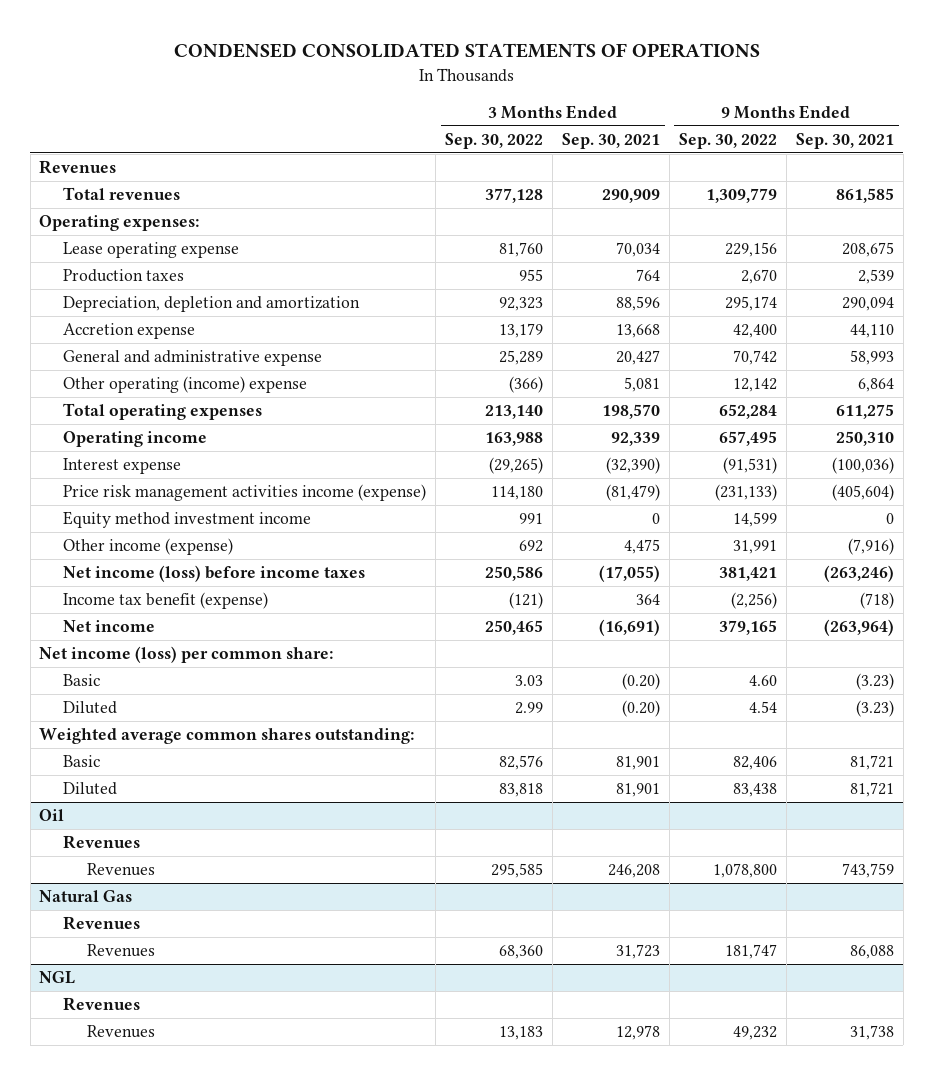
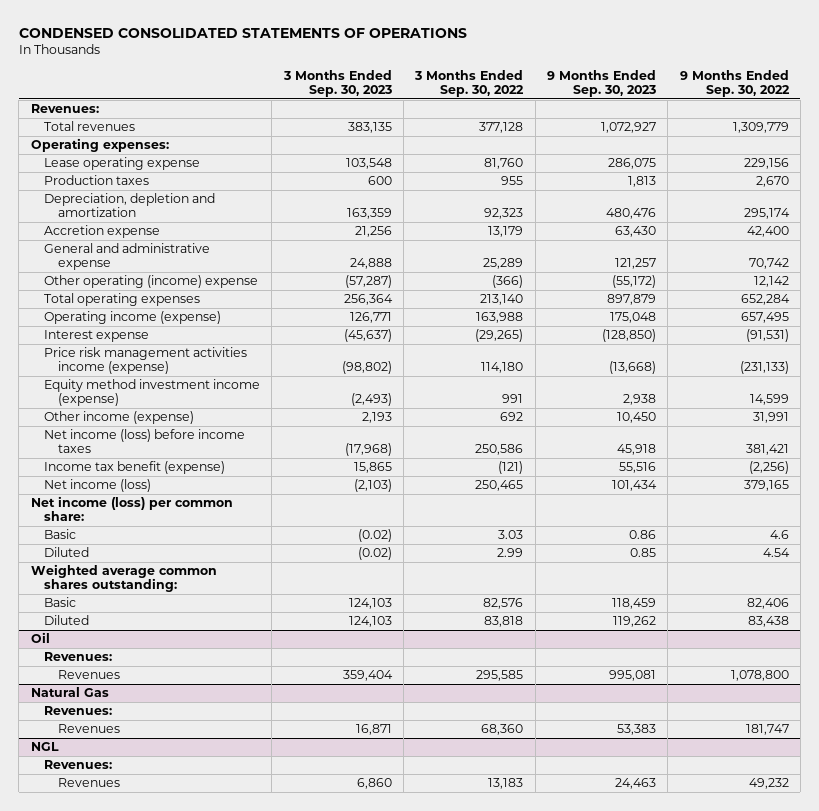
- | 3 Months Ended Sep. 30, 2022 | 3 Months Ended Sep. 30, 2021 | 9 Months Ended Sep. 30, 2022 | 9 Months Ended Sep. 30, 2021
+ | 3 Months Ended Sep. 30, 2023 | 3 Months Ended Sep. 30, 2022 | 9 Months Ended Sep. 30, 2023 | 9 Months Ended Sep. 30, 2022
- Revenues
+ Revenues:
- Operating income | 163,988 | 92,339 | 657,495 | 250,310
+ Operating income (expense) | 126,771 | 163,988 | 175,048 | 657,495
- Equity method investment income | 991 | 0 | 14,599 | 0
+ Equity method investment income (expense) | (2,493) | 991 | 2,938 | 14,599
- Net income | 250,465 | (16,691) | 379,165 | (263,964)
+ Net income (loss) | (2,103) | 250,465 | 101,434 | 379,165
- Basic | 3.03 | (0.20) | 4.60 | (3.23)
+ Basic | (0.02) | 3.03 | 0.86 | 4.6
@ Oil
- Revenues
+ Revenues:
@ Natural Gas
- Revenues
+ Revenues:
@ NGL
- Revenues
+ Revenues:

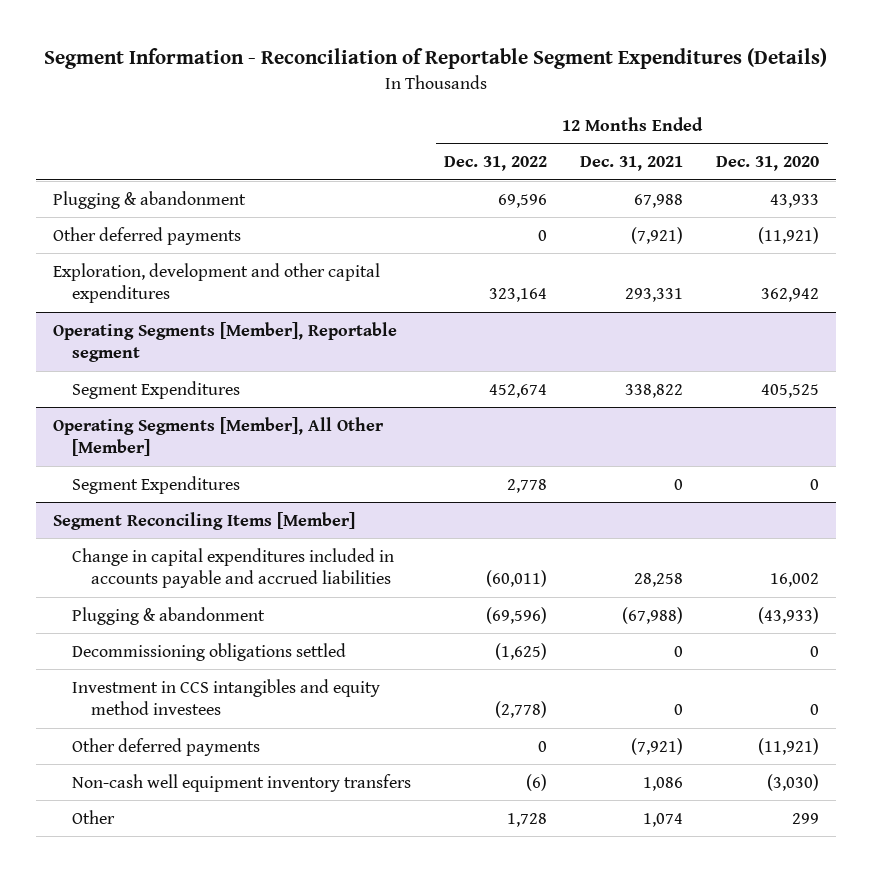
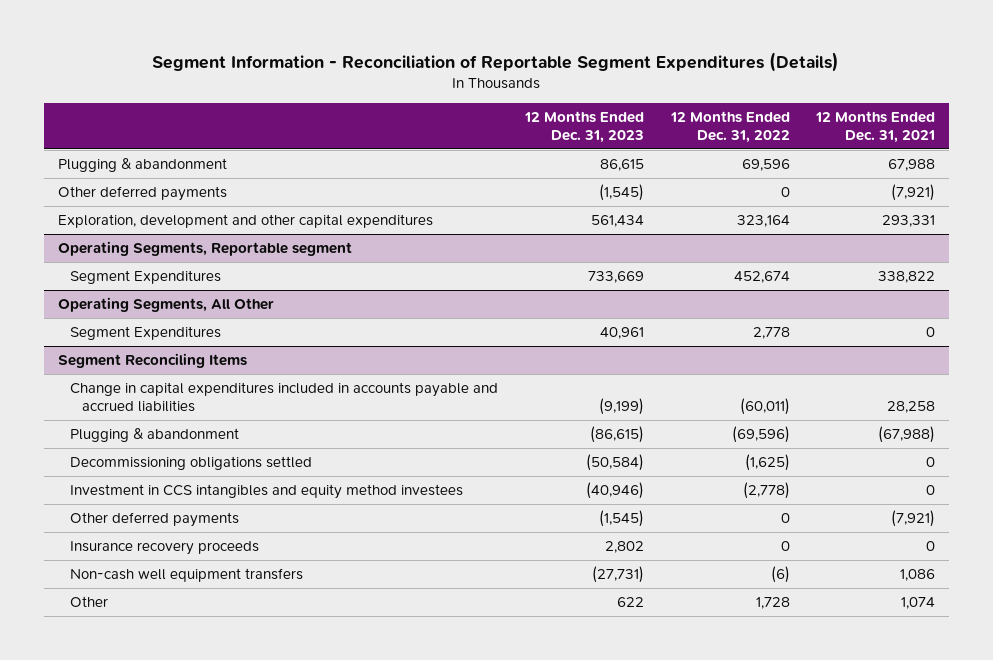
- | 12 Months Ended Dec. 31, 2022 | 12 Months Ended Dec. 31, 2021 | 12 Months Ended Dec. 31, 2020
+ | 12 Months Ended Dec. 31, 2023 | 12 Months Ended Dec. 31, 2022 | 12 Months Ended Dec. 31, 2021
- Operating Segments [Member], Reportable segment
+ Operating Segments, Reportable segment
- Operating Segments [Member], All Other [Member]
+ Operating Segments, All Other
- Segment Reconciling Items [Member]
+ Segment Reconciling Items
- Non-cash well equipment inventory transfers | (6) | 1,086 | (3,030)
+ Insurance recovery proceeds | 2,802 | 0 | 0
+ Non-cash well equipment transfers | (27,731) | (6) | 1,086

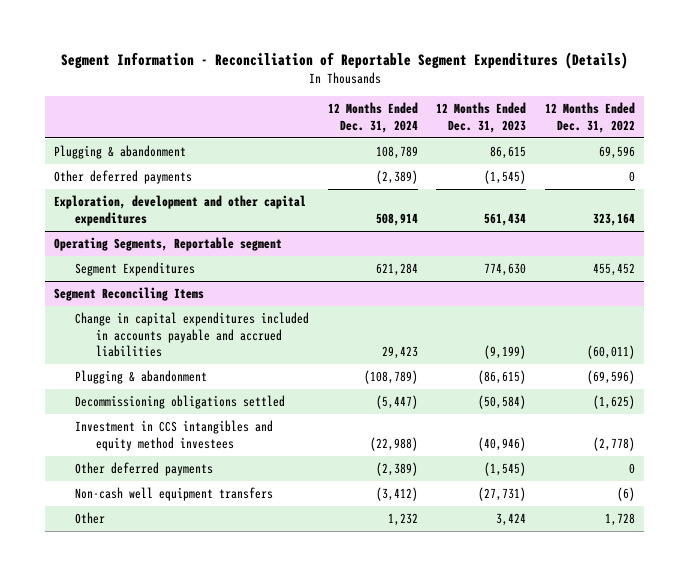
- | 12 Months Ended Dec. 31, 2023 | 12 Months Ended Dec. 31, 2022 | 12 Months Ended Dec. 31, 2021
+ | 12 Months Ended Dec. 31, 2024 | 12 Months Ended Dec. 31, 2023 | 12 Months Ended Dec. 31, 2022
@ Operating Segments, Reportable segment
- Segment Expenditures | 733,669 | 452,674 | 338,822
- Operating Segments, All Other
- Segment Expenditures | 40,961 | 2,778 | 0
@ Operating Segments, Reportable segment
+ Segment Expenditures | 621,284 | 774,630 | 455,452
@ Segment Reconciling Items
- Insurance recovery proceeds | 2,802 | 0 | 0
- Other | 622 | 1,728 | 1,074
+ Other | 1,232 | 3,424 | 1,728

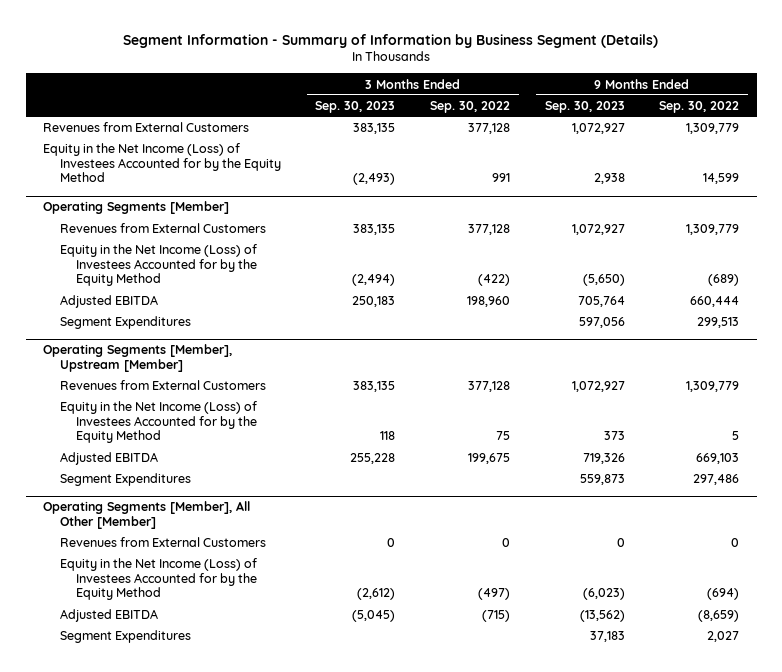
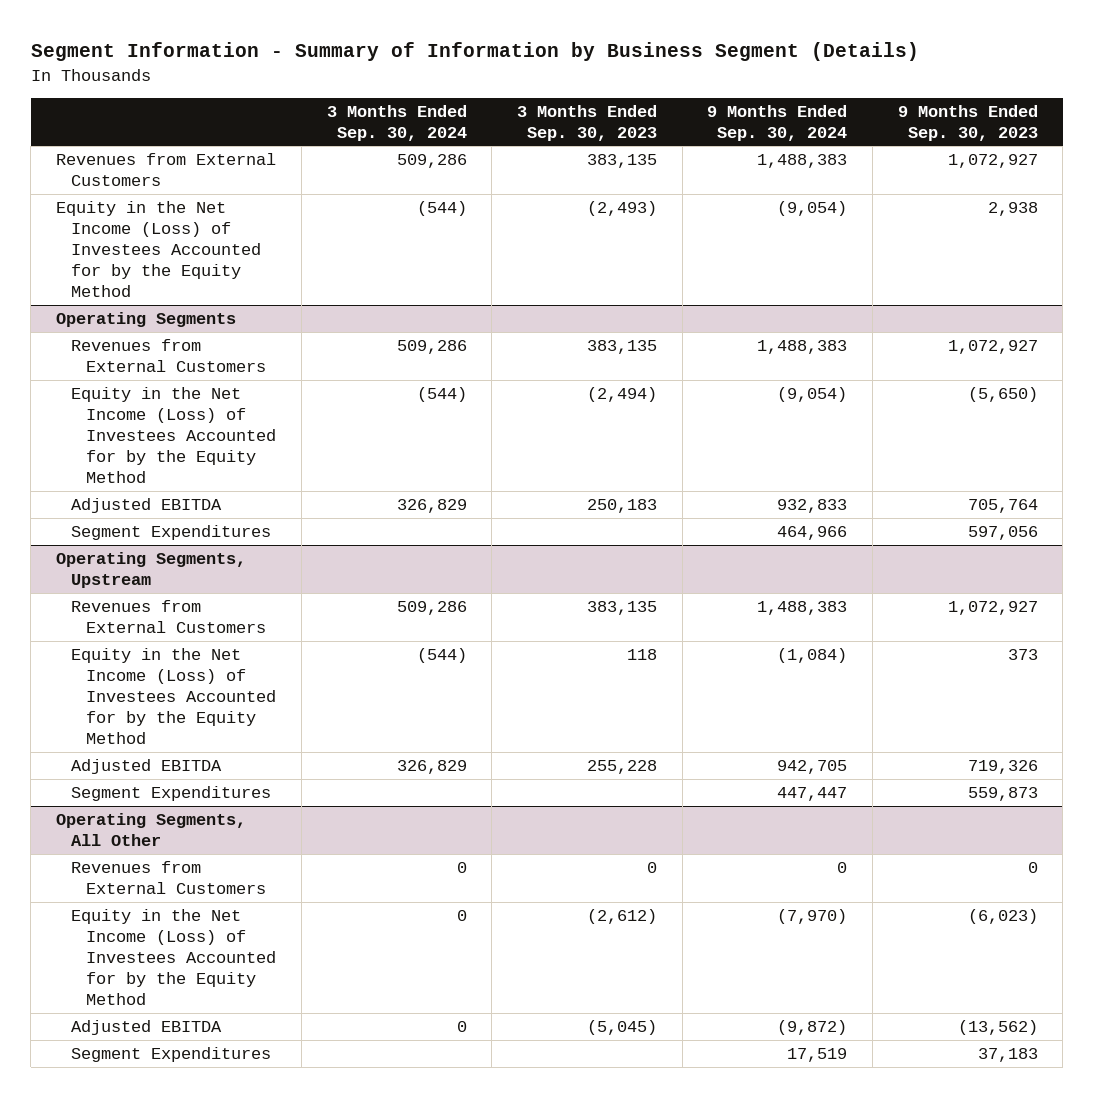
- | 3 Months Ended Sep. 30, 2023 | 3 Months Ended Sep. 30, 2022 | 9 Months Ended Sep. 30, 2023 | 9 Months Ended Sep. 30, 2022
+ | 3 Months Ended Sep. 30, 2024 | 3 Months Ended Sep. 30, 2023 | 9 Months Ended Sep. 30, 2024 | 9 Months Ended Sep. 30, 2023
- Operating Segments [Member]
+ Operating Segments
- Operating Segments [Member], Upstream [Member]
+ Operating Segments, Upstream
- Operating Segments [Member], All Other [Member]
+ Operating Segments, All Other

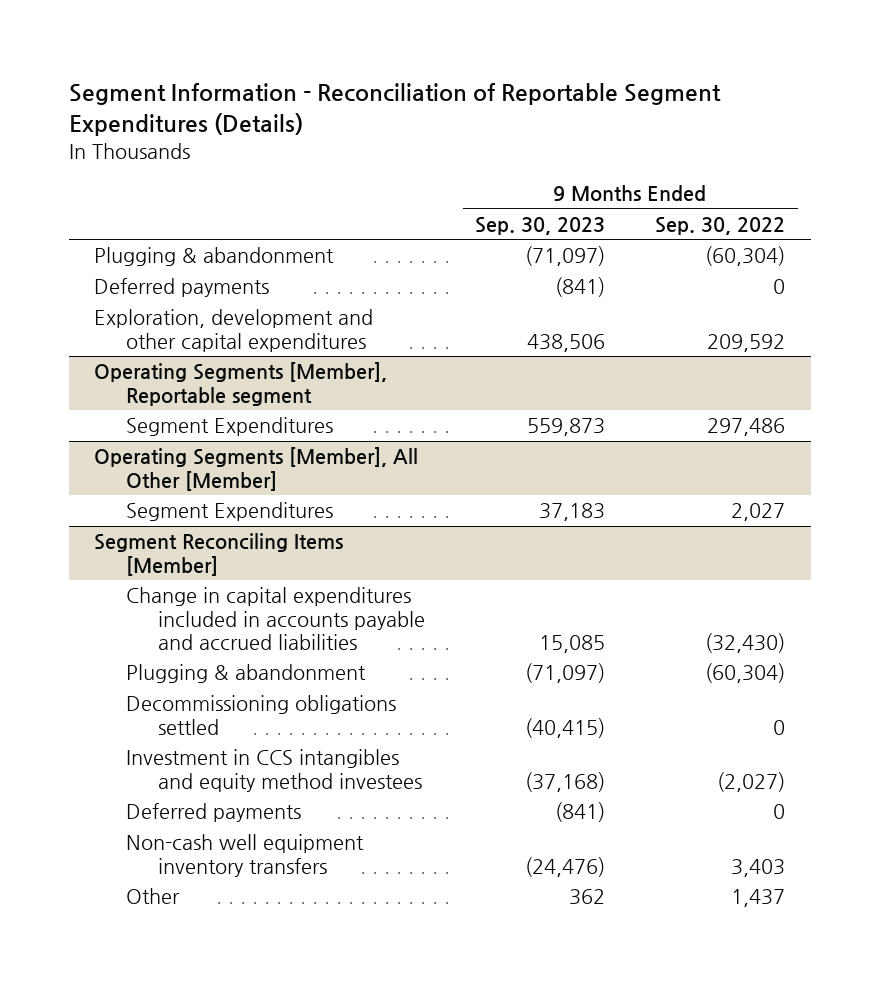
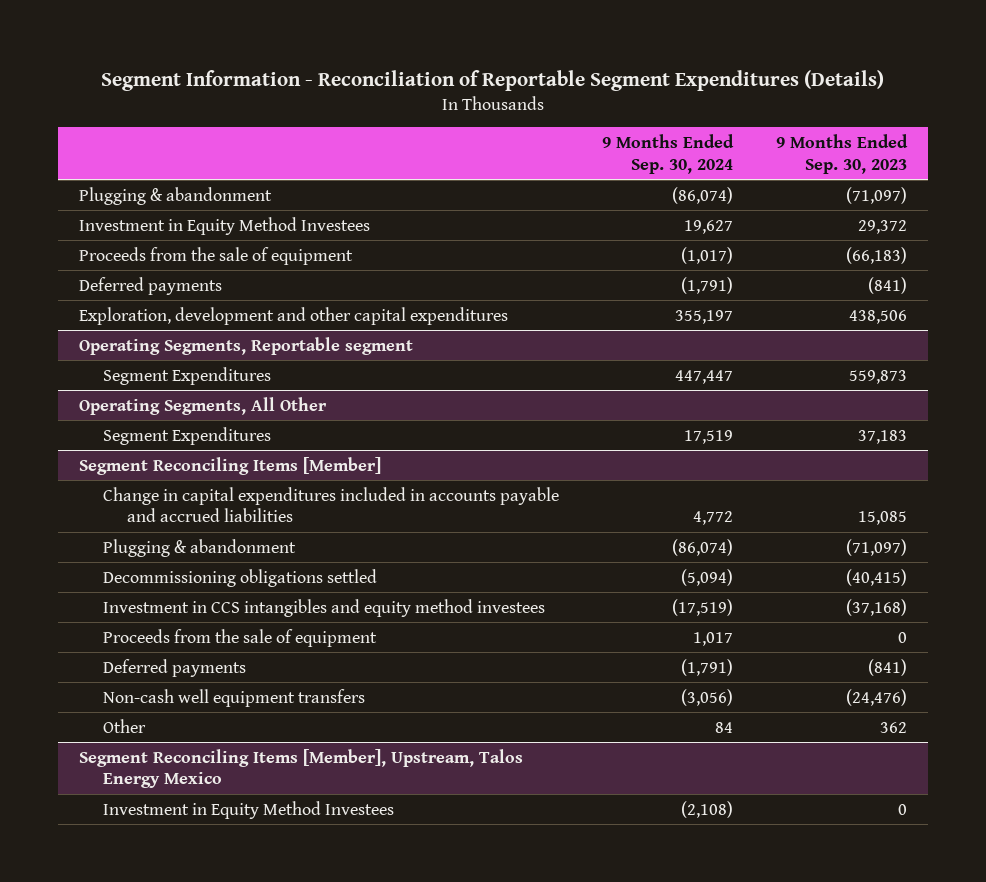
- | 9 Months Ended Sep. 30, 2023 | 9 Months Ended Sep. 30, 2022
+ | 9 Months Ended Sep. 30, 2024 | 9 Months Ended Sep. 30, 2023
+ Investment in Equity Method Investees | 19,627 | 29,372
+ Proceeds from the sale of equipment | (1,017) | (66,183)
- Operating Segments [Member], Reportable segment
+ Operating Segments, Reportable segment
- Operating Segments [Member], All Other [Member]
+ Operating Segments, All Other
@ Segment Reconciling Items [Member]
+ Proceeds from the sale of equipment | 1,017 | 0
- Non-cash well equipment inventory transfers | (24,476) | 3,403
+ Non-cash well equipment transfers | (3,056) | (24,476)
+ Segment Reconciling Items [Member], Upstream, Talos Energy Mexico
+ Investment in Equity Method Investees | (2,108) | 0

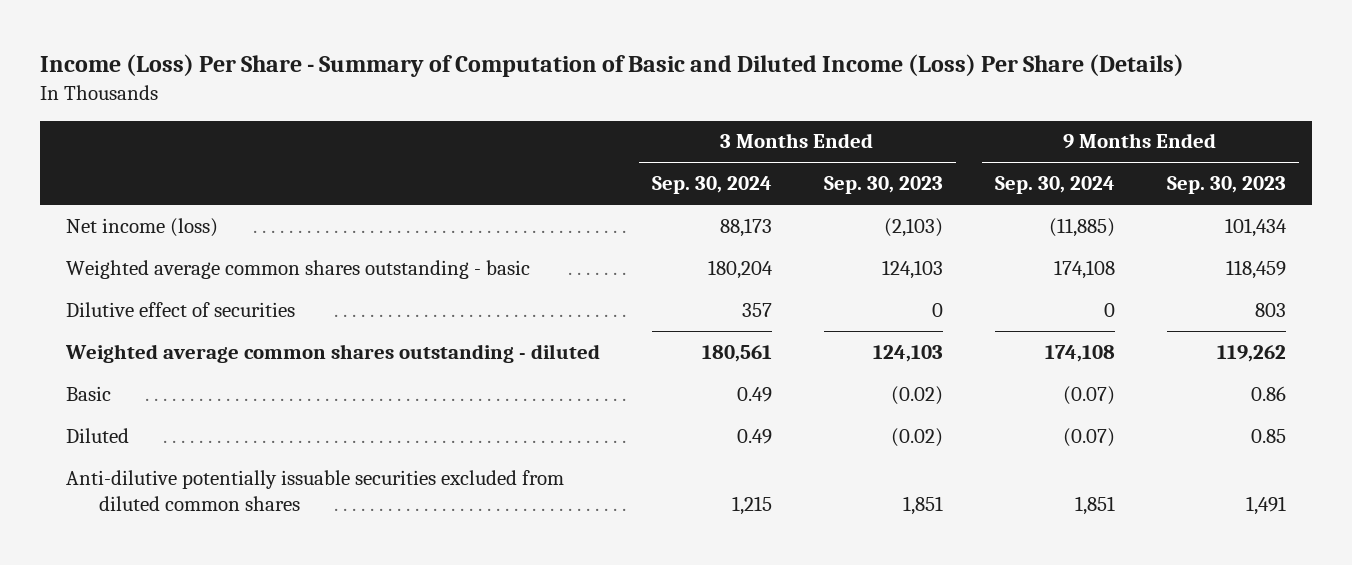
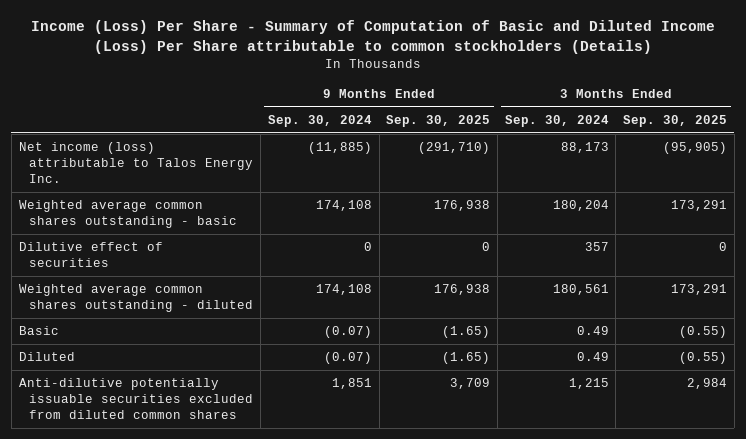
- Income (Loss) Per Share - Summary of Computation of Basic and Diluted Income (Loss) Per Share (Details)
+ Income (Loss) Per Share - Summary of Computation of Basic and Diluted Income (Loss) Per Share attributable to common stockholders (Details)
- | 3 Months Ended Sep. 30, 2024 | 3 Months Ended Sep. 30, 2023 | 9 Months Ended Sep. 30, 2024 | 9 Months Ended Sep. 30, 2023
+ | 9 Months Ended Sep. 30, 2024 | 9 Months Ended Sep. 30, 2025 | 3 Months Ended Sep. 30, 2024 | 3 Months Ended Sep. 30, 2025
- Net income (loss) | 88,173 | (2,103) | (11,885) | 101,434
+ Net income (loss) attributable to Talos Energy Inc. | (11,885) | (291,710) | 88,173 | (95,905)

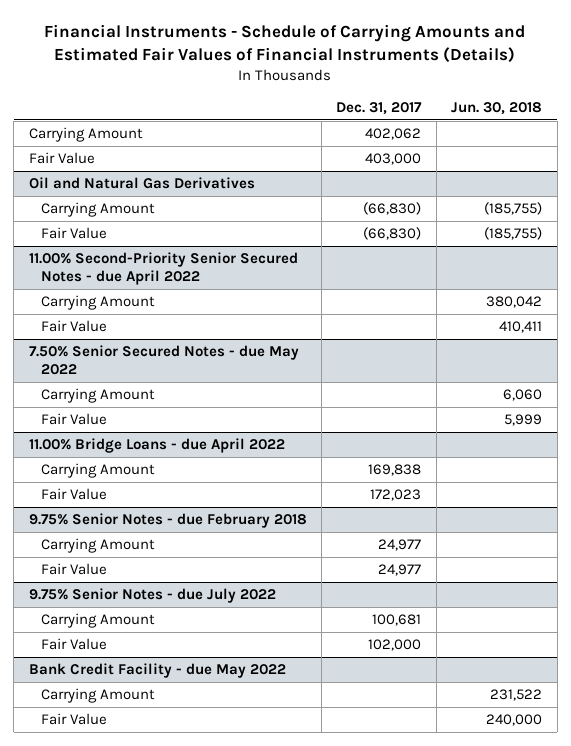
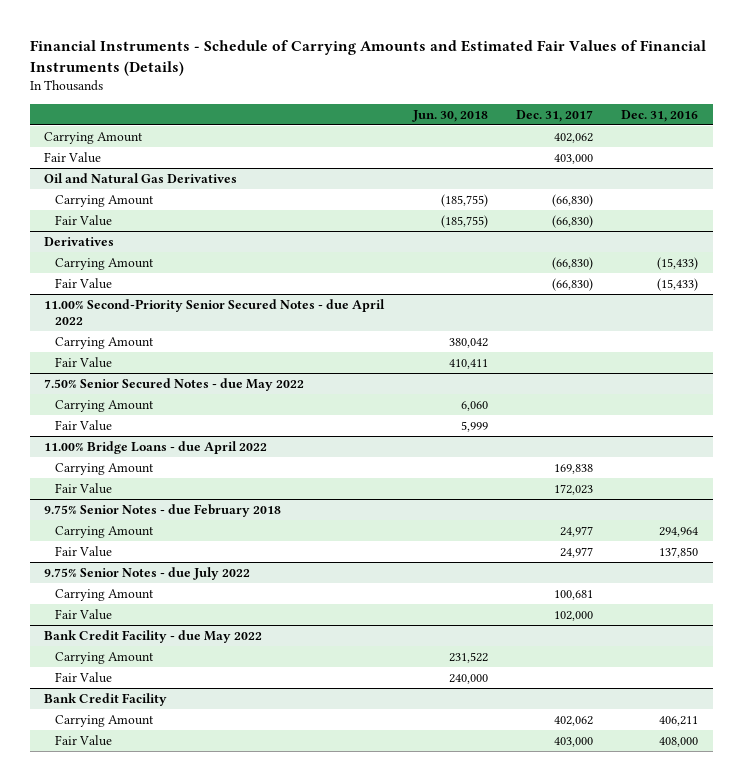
- | Dec. 31, 2017 | Jun. 30, 2018
+ | Jun. 30, 2018 | Dec. 31, 2017 | Dec. 31, 2016
+ Derivatives
+ Carrying Amount | | (66,830) | (15,433)
+ Fair Value | | (66,830) | (15,433)
+ Bank Credit Facility
+ Carrying Amount | | 402,062 | 406,211
+ Fair Value | | 403,000 | 408,000

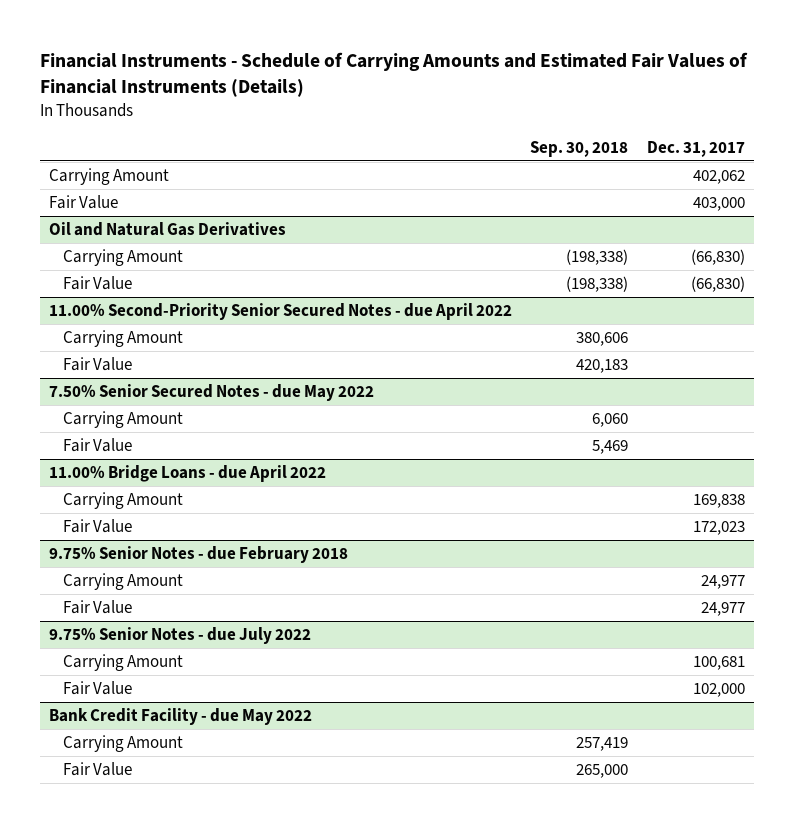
- | Jun. 30, 2018 | Dec. 31, 2017 | Dec. 31, 2016
+ | Sep. 30, 2018 | Dec. 31, 2017
- Derivatives
- Carrying Amount | | (66,830) | (15,433)
- Fair Value | | (66,830) | (15,433)
- Bank Credit Facility
- Carrying Amount | | 402,062 | 406,211
- Fair Value | | 403,000 | 408,000

